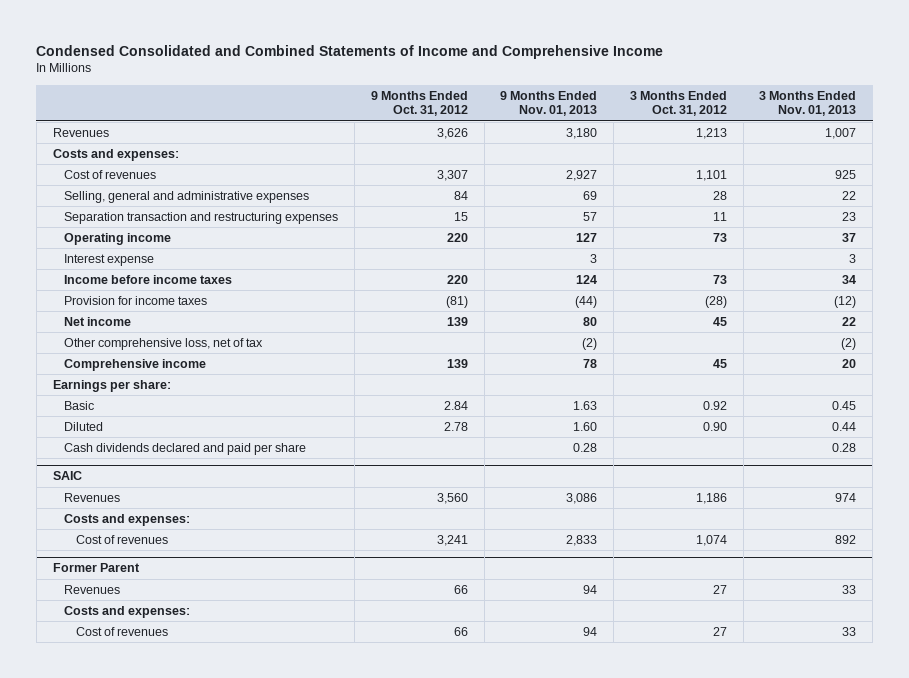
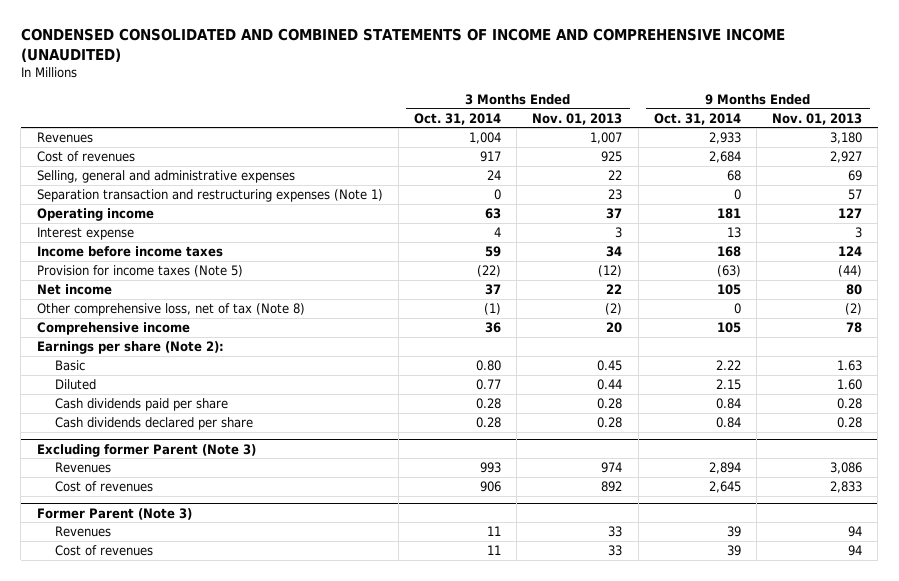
- Condensed Consolidated and Combined Statements of Income and Comprehensive Income
+ CONDENSED CONSOLIDATED AND COMBINED STATEMENTS OF INCOME AND COMPREHENSIVE INCOME (UNAUDITED)
- | 9 Months Ended Oct. 31, 2012 | 9 Months Ended Nov. 01, 2013 | 3 Months Ended Oct. 31, 2012 | 3 Months Ended Nov. 01, 2013
+ | 3 Months Ended Oct. 31, 2014 | 3 Months Ended Nov. 01, 2013 | 9 Months Ended Oct. 31, 2014 | 9 Months Ended Nov. 01, 2013
- Costs and expenses:
- Separation transaction and restructuring expenses | 15 | 57 | 11 | 23
+ Separation transaction and restructuring expenses (Note 1) | 0 | 23 | 0 | 57
- Provision for income taxes | (81) | (44) | (28) | (12)
+ Provision for income taxes (Note 5) | (22) | (12) | (63) | (44)
- Other comprehensive loss, net of tax | | (2) | | (2)
+ Other comprehensive loss, net of tax (Note 8) | (1) | (2) | 0 | (2)
- Earnings per share:
+ Earnings per share (Note 2):
- Cash dividends declared and paid per share | | 0.28 | | 0.28
- SAIC
+ Cash dividends paid per share | 0.28 | 0.28 | 0.84 | 0.28
+ Cash dividends declared per share | 0.28 | 0.28 | 0.84 | 0.28
+ Excluding former Parent (Note 3)
- Costs and expenses:
- Former Parent
+ Former Parent (Note 3)
- Costs and expenses:

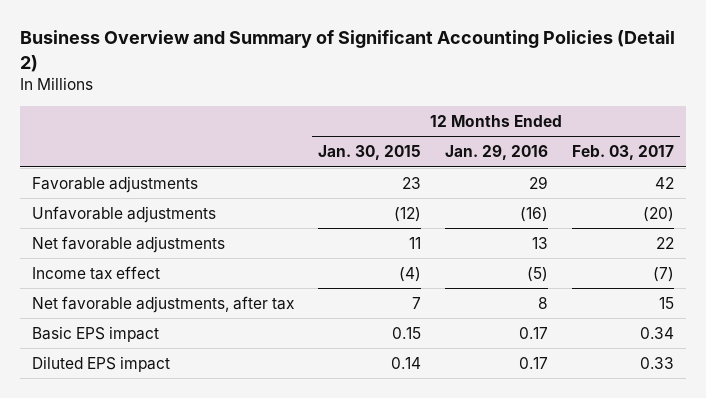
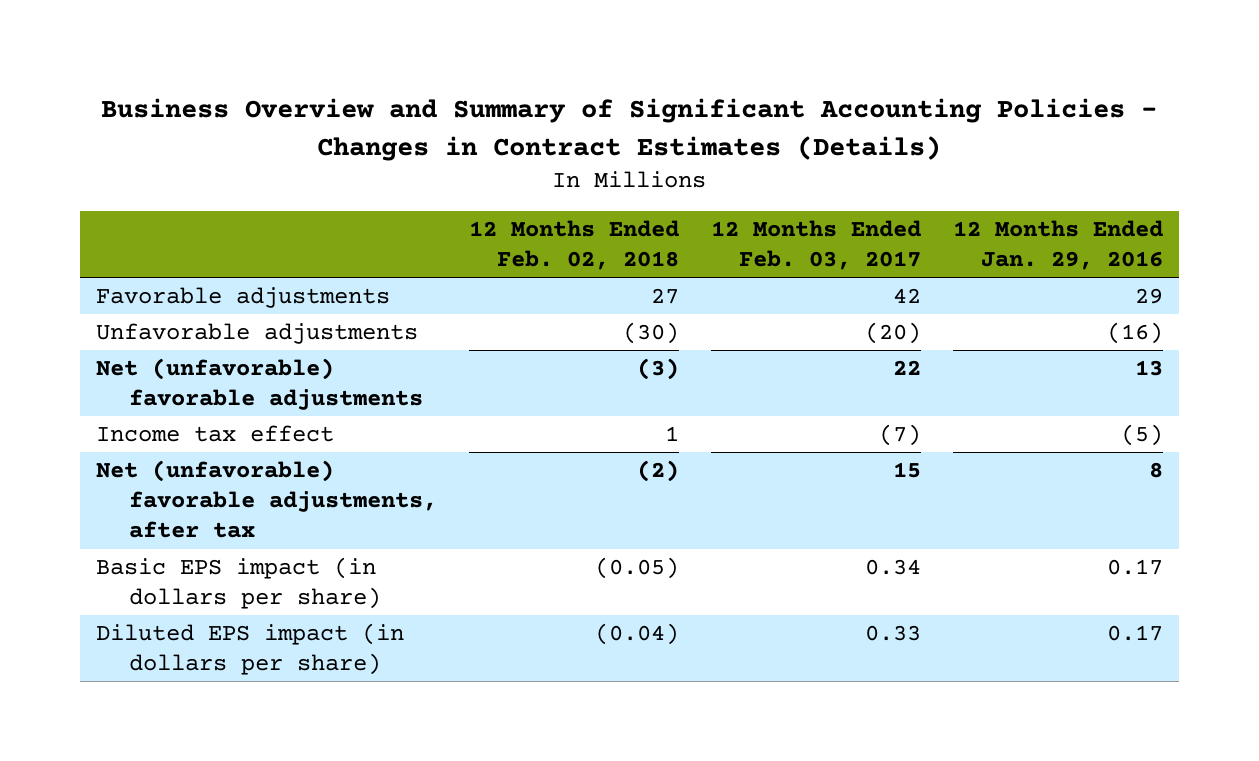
- Business Overview and Summary of Significant Accounting Policies (Detail 2)
+ Business Overview and Summary of Significant Accounting Policies - Changes in Contract Estimates (Details)
- | 12 Months Ended Jan. 30, 2015 | 12 Months Ended Jan. 29, 2016 | 12 Months Ended Feb. 03, 2017
+ | 12 Months Ended Feb. 02, 2018 | 12 Months Ended Feb. 03, 2017 | 12 Months Ended Jan. 29, 2016
- Net favorable adjustments | 11 | 13 | 22
+ Net (unfavorable) favorable adjustments | (3) | 22 | 13
- Net favorable adjustments, after tax | 7 | 8 | 15
- Basic EPS impact | 0.15 | 0.17 | 0.34
- Diluted EPS impact | 0.14 | 0.17 | 0.33
+ Net (unfavorable) favorable adjustments, after tax | (2) | 15 | 8
+ Basic EPS impact (in dollars per share) | (0.05) | 0.34 | 0.17
+ Diluted EPS impact (in dollars per share) | (0.04) | 0.33 | 0.17

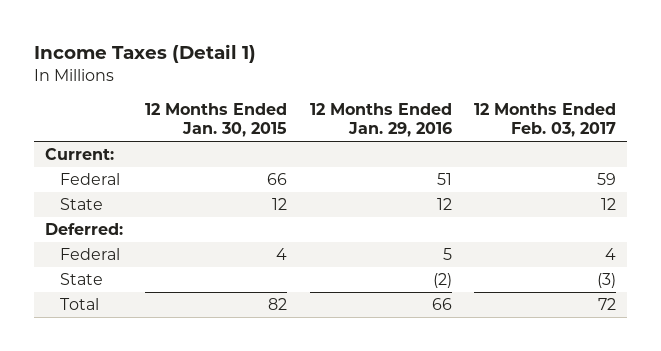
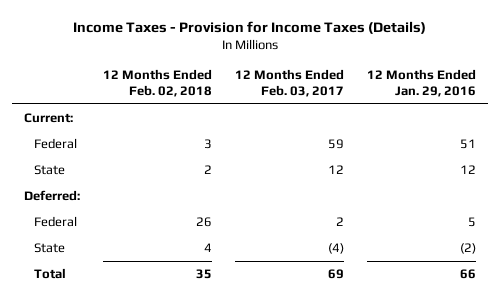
- Income Taxes (Detail 1)
+ Income Taxes - Provision for Income Taxes (Details)
- | 12 Months Ended Jan. 30, 2015 | 12 Months Ended Jan. 29, 2016 | 12 Months Ended Feb. 03, 2017
+ | 12 Months Ended Feb. 02, 2018 | 12 Months Ended Feb. 03, 2017 | 12 Months Ended Jan. 29, 2016
- Federal | 4 | 5 | 4
- State | | (2) | (3)
- Total | 82 | 66 | 72
+ Federal | 26 | 2 | 5
+ State | 4 | (4) | (2)
+ Total | 35 | 69 | 66

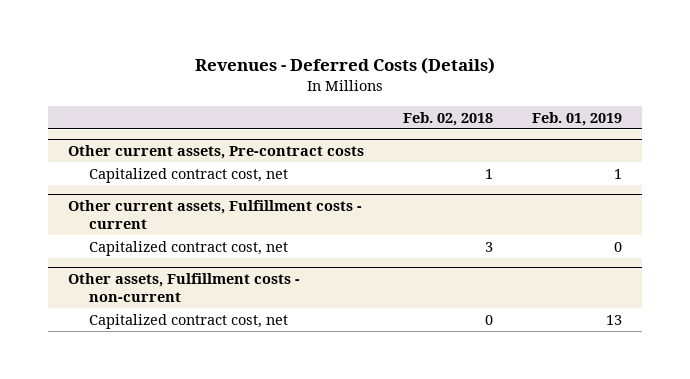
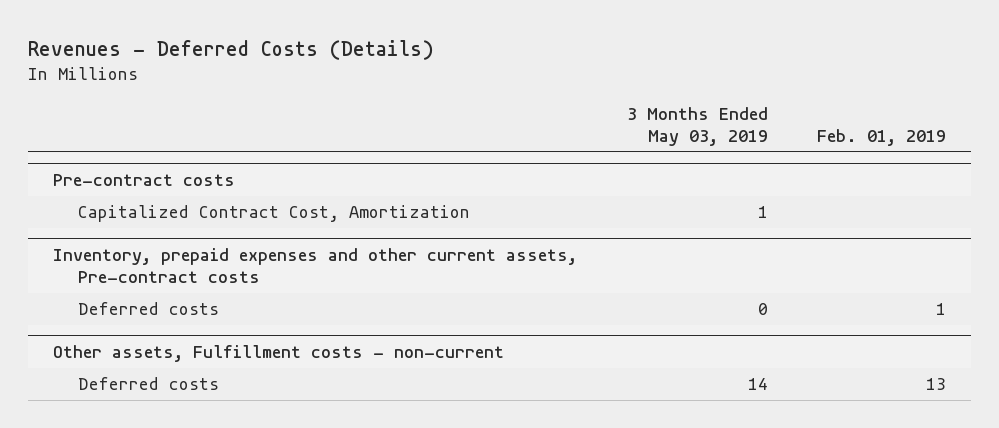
- | Feb. 02, 2018 | Feb. 01, 2019
+ | 3 Months Ended May 03, 2019 | Feb. 01, 2019
- Other current assets, Pre-contract costs
- Capitalized contract cost, net | 1 | 1
- Other current assets, Fulfillment costs - current
- Capitalized contract cost, net | 3 | 0
+ Pre-contract costs
+ Capitalized Contract Cost, Amortization | 1 |
+ Inventory, prepaid expenses and other current assets, Pre-contract costs
+ Deferred costs | 0 | 1
@ Other assets, Fulfillment costs - non-current
- Capitalized contract cost, net | 0 | 13
+ Deferred costs | 14 | 13

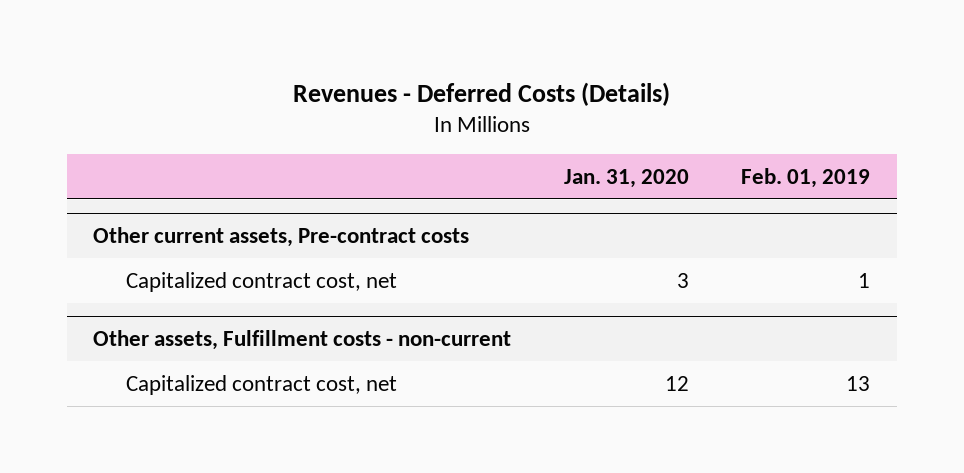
- | 3 Months Ended May 03, 2019 | Feb. 01, 2019
+ | Jan. 31, 2020 | Feb. 01, 2019
- Pre-contract costs
- Capitalized Contract Cost, Amortization | 1 |
- Inventory, prepaid expenses and other current assets, Pre-contract costs
- Deferred costs | 0 | 1
+ Other current assets, Pre-contract costs
+ Capitalized contract cost, net | 3 | 1
@ Other assets, Fulfillment costs - non-current
- Deferred costs | 14 | 13
+ Capitalized contract cost, net | 12 | 13

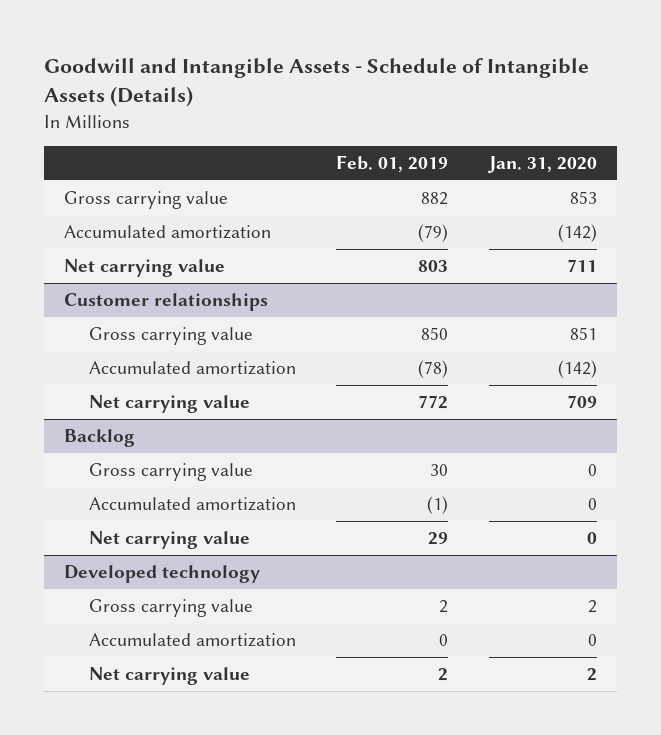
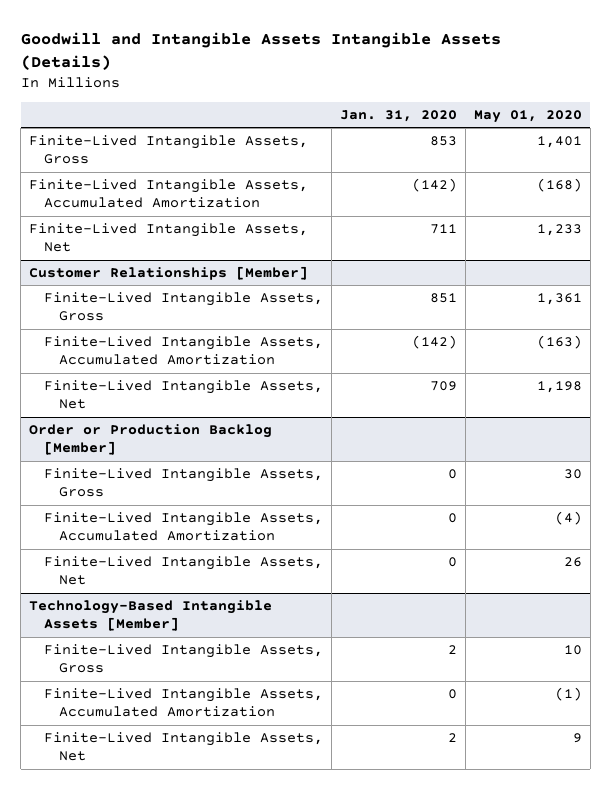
- Goodwill and Intangible Assets - Schedule of Intangible Assets (Details)
+ Goodwill and Intangible Assets Intangible Assets (Details)
- | Feb. 01, 2019 | Jan. 31, 2020
+ | Jan. 31, 2020 | May 01, 2020
- Gross carrying value | 882 | 853
- Accumulated amortization | (79) | (142)
- Net carrying value | 803 | 711
- Customer relationships
- Gross carrying value | 850 | 851
- Accumulated amortization | (78) | (142)
- Net carrying value | 772 | 709
- Backlog
- Gross carrying value | 30 | 0
- Accumulated amortization | (1) | 0
- Net carrying value | 29 | 0
- Developed technology
- Gross carrying value | 2 | 2
- Accumulated amortization | 0 | 0
- Net carrying value | 2 | 2
+ Finite-Lived Intangible Assets, Gross | 853 | 1,401
+ Finite-Lived Intangible Assets, Accumulated Amortization | (142) | (168)
+ Finite-Lived Intangible Assets, Net | 711 | 1,233
+ Customer Relationships [Member]
+ Finite-Lived Intangible Assets, Gross | 851 | 1,361
+ Finite-Lived Intangible Assets, Accumulated Amortization | (142) | (163)
+ Finite-Lived Intangible Assets, Net | 709 | 1,198
+ Order or Production Backlog [Member]
+ Finite-Lived Intangible Assets, Gross | 0 | 30
+ Finite-Lived Intangible Assets, Accumulated Amortization | 0 | (4)
+ Finite-Lived Intangible Assets, Net | 0 | 26
+ Technology-Based Intangible Assets [Member]
+ Finite-Lived Intangible Assets, Gross | 2 | 10
+ Finite-Lived Intangible Assets, Accumulated Amortization | 0 | (1)
+ Finite-Lived Intangible Assets, Net | 2 | 9

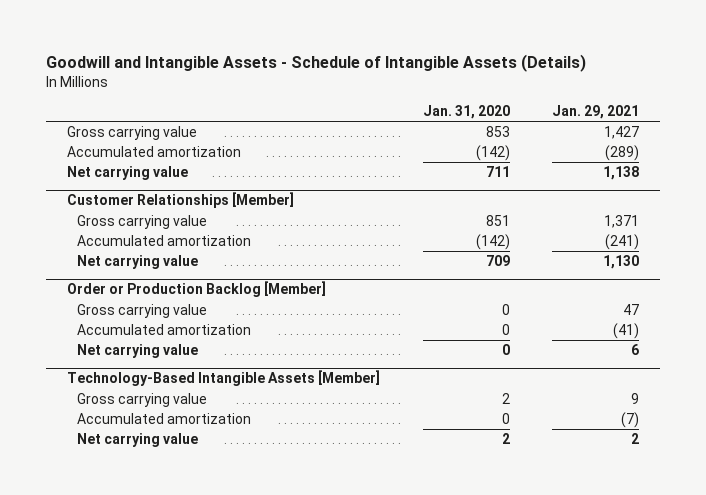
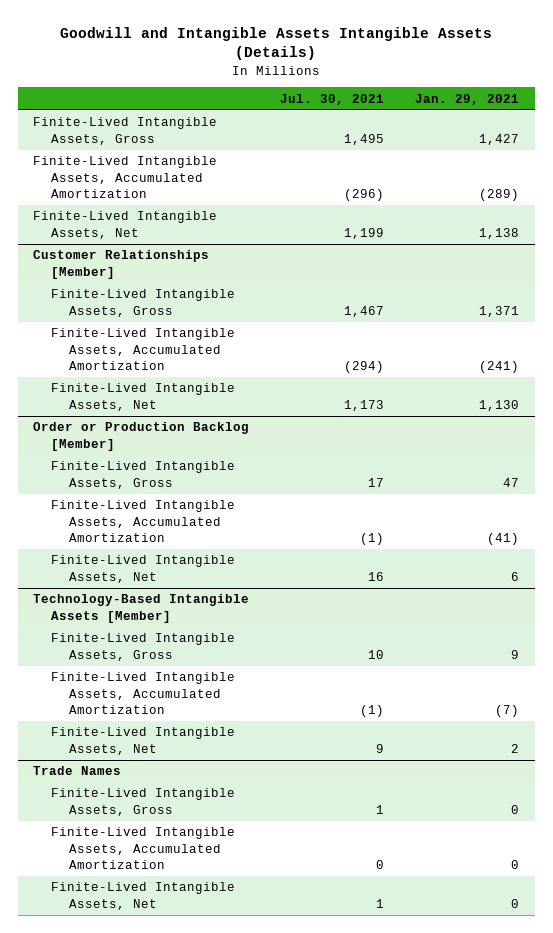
- Goodwill and Intangible Assets - Schedule of Intangible Assets (Details)
+ Goodwill and Intangible Assets Intangible Assets (Details)
- | Jan. 31, 2020 | Jan. 29, 2021
+ | Jul. 30, 2021 | Jan. 29, 2021
- Gross carrying value | 853 | 1,427
- Accumulated amortization | (142) | (289)
- Net carrying value | 711 | 1,138
+ Finite-Lived Intangible Assets, Gross | 1,495 | 1,427
+ Finite-Lived Intangible Assets, Accumulated Amortization | (296) | (289)
+ Finite-Lived Intangible Assets, Net | 1,199 | 1,138
@ Customer Relationships [Member]
- Gross carrying value | 851 | 1,371
- Accumulated amortization | (142) | (241)
- Net carrying value | 709 | 1,130
+ Finite-Lived Intangible Assets, Gross | 1,467 | 1,371
+ Finite-Lived Intangible Assets, Accumulated Amortization | (294) | (241)
+ Finite-Lived Intangible Assets, Net | 1,173 | 1,130
@ Order or Production Backlog [Member]
- Gross carrying value | 0 | 47
- Accumulated amortization | 0 | (41)
- Net carrying value | 0 | 6
+ Finite-Lived Intangible Assets, Gross | 17 | 47
+ Finite-Lived Intangible Assets, Accumulated Amortization | (1) | (41)
+ Finite-Lived Intangible Assets, Net | 16 | 6
@ Technology-Based Intangible Assets [Member]
- Gross carrying value | 2 | 9
- Accumulated amortization | 0 | (7)
- Net carrying value | 2 | 2
+ Finite-Lived Intangible Assets, Gross | 10 | 9
+ Finite-Lived Intangible Assets, Accumulated Amortization | (1) | (7)
+ Finite-Lived Intangible Assets, Net | 9 | 2
+ Trade Names
+ Finite-Lived Intangible Assets, Gross | 1 | 0
+ Finite-Lived Intangible Assets, Accumulated Amortization | 0 | 0
+ Finite-Lived Intangible Assets, Net | 1 | 0

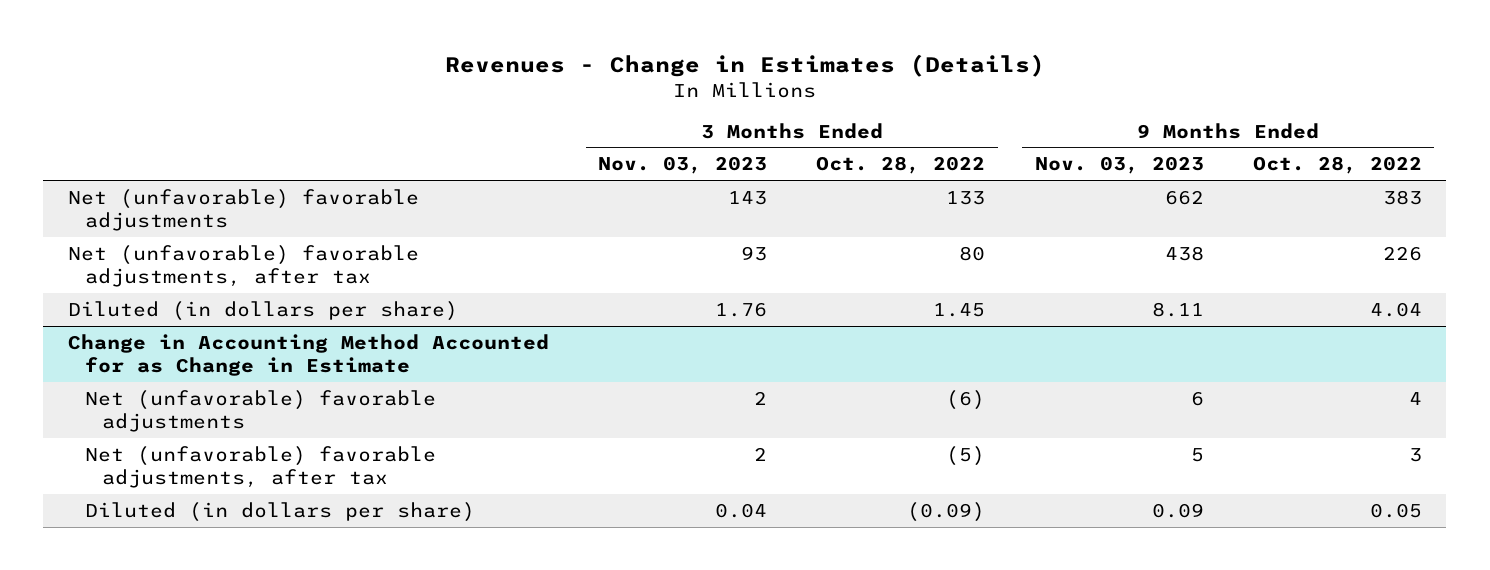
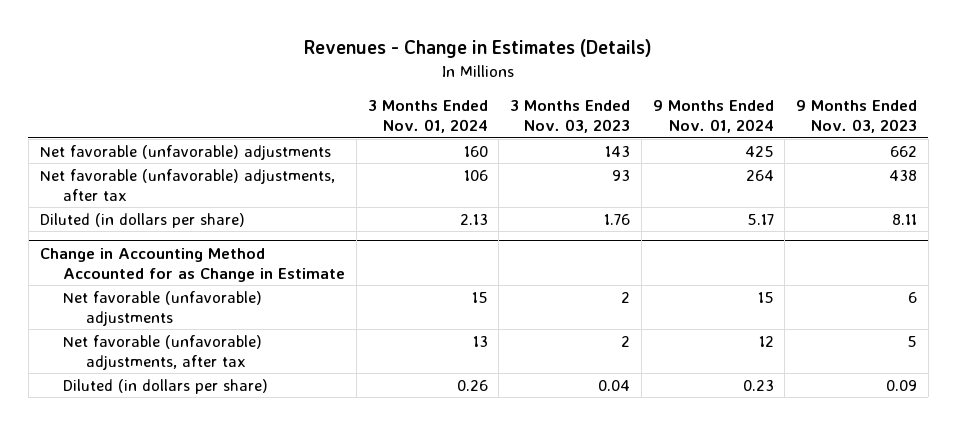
- | 3 Months Ended Nov. 03, 2023 | 3 Months Ended Oct. 28, 2022 | 9 Months Ended Nov. 03, 2023 | 9 Months Ended Oct. 28, 2022
+ | 3 Months Ended Nov. 01, 2024 | 3 Months Ended Nov. 03, 2023 | 9 Months Ended Nov. 01, 2024 | 9 Months Ended Nov. 03, 2023
- Net (unfavorable) favorable adjustments | 143 | 133 | 662 | 383
- Net (unfavorable) favorable adjustments, after tax | 93 | 80 | 438 | 226
+ Net favorable (unfavorable) adjustments | 160 | 143 | 425 | 662
+ Net favorable (unfavorable) adjustments, after tax | 106 | 93 | 264 | 438
@ Change in Accounting Method Accounted for as Change in Estimate
- Net (unfavorable) favorable adjustments | 2 | (6) | 6 | 4
- Net (unfavorable) favorable adjustments, after tax | 2 | (5) | 5 | 3
+ Net favorable (unfavorable) adjustments | 15 | 2 | 15 | 6
+ Net favorable (unfavorable) adjustments, after tax | 13 | 2 | 12 | 5

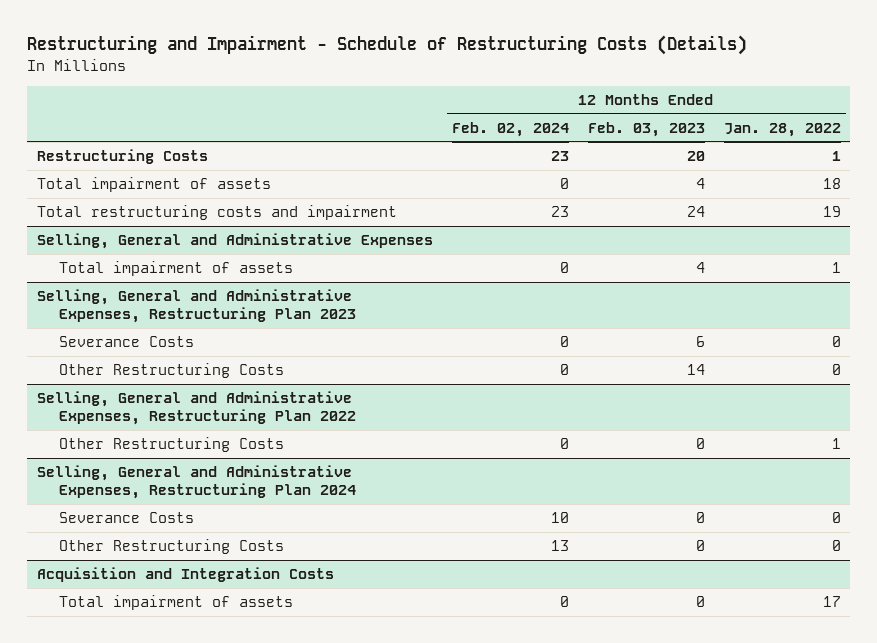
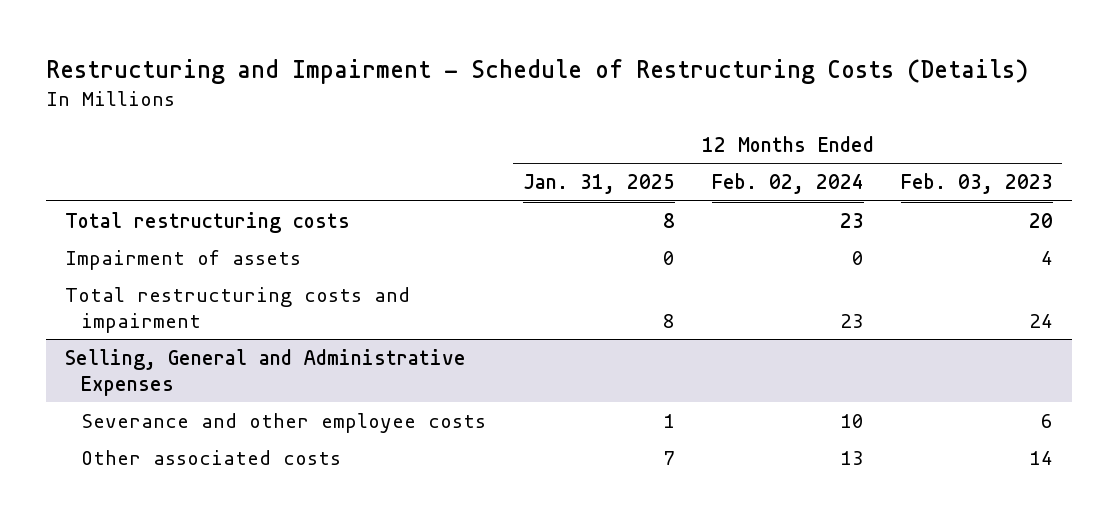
- | 12 Months Ended Feb. 02, 2024 | 12 Months Ended Feb. 03, 2023 | 12 Months Ended Jan. 28, 2022
+ | 12 Months Ended Jan. 31, 2025 | 12 Months Ended Feb. 02, 2024 | 12 Months Ended Feb. 03, 2023
- Restructuring Costs | 23 | 20 | 1
- Total impairment of assets | 0 | 4 | 18
+ Total restructuring costs | 8 | 23 | 20
+ Impairment of assets | 0 | 0 | 4
@ Selling, General and Administrative Expenses
- Total impairment of assets | 0 | 4 | 1
- Selling, General and Administrative Expenses, Restructuring Plan 2023
- Severance Costs | 0 | 6 | 0
- Other Restructuring Costs | 0 | 14 | 0
- Selling, General and Administrative Expenses, Restructuring Plan 2022
- Other Restructuring Costs | 0 | 0 | 1
- Selling, General and Administrative Expenses, Restructuring Plan 2024
- Severance Costs | 10 | 0 | 0
- Other Restructuring Costs | 13 | 0 | 0
- Acquisition and Integration Costs
- Total impairment of assets | 0 | 0 | 17
@ Selling, General and Administrative Expenses
+ Severance and other employee costs | 1 | 10 | 6
+ Other associated costs | 7 | 13 | 14

